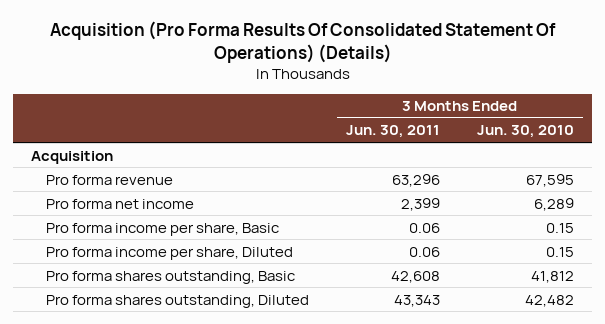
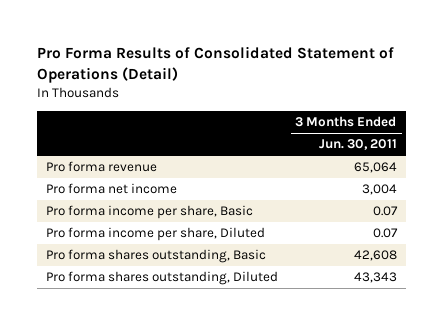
- Acquisition (Pro Forma Results Of Consolidated Statement Of Operations) (Details)
+ Pro Forma Results of Consolidated Statement of Operations (Detail)
- | 3 Months Ended Jun. 30, 2011 | 3 Months Ended Jun. 30, 2010
+ | 3 Months Ended Jun. 30, 2011
- Acquisition
- Pro forma revenue | 63,296 | 67,595
- Pro forma net income | 2,399 | 6,289
- Pro forma income per share, Basic | 0.06 | 0.15
- Pro forma income per share, Diluted | 0.06 | 0.15
+ Pro forma revenue | 65,064
+ Pro forma net income | 3,004
+ Pro forma income per share, Basic | 0.07
+ Pro forma income per share, Diluted | 0.07

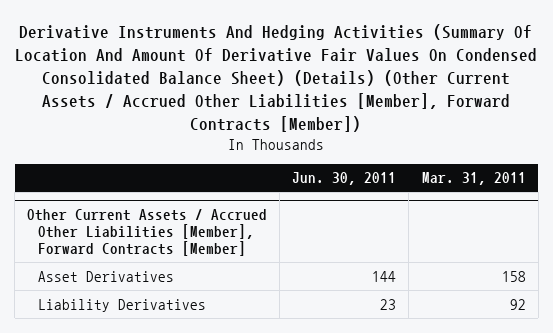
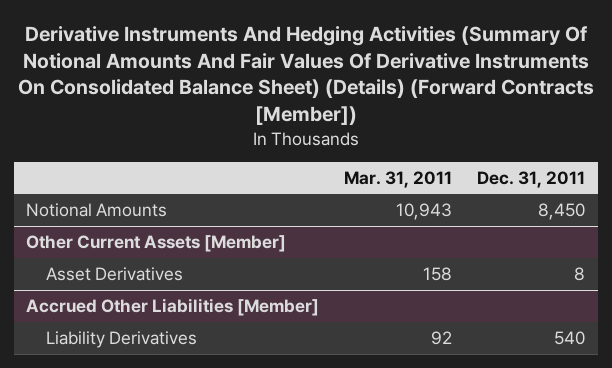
- Derivative Instruments And Hedging Activities (Summary Of Location And Amount Of Derivative Fair Values On Condensed Consolidated Balance Sheet) (Details) (Other Current Assets / Accrued Other Liabilities [Member], Forward Contracts [Member])
+ Derivative Instruments And Hedging Activities (Summary Of Notional Amounts And Fair Values Of Derivative Instruments On Consolidated Balance Sheet) (Details) (Forward Contracts [Member])
- | Jun. 30, 2011 | Mar. 31, 2011
+ | Mar. 31, 2011 | Dec. 31, 2011
- Other Current Assets / Accrued Other Liabilities [Member], Forward Contracts [Member]
+ Notional Amounts | 10,943 | 8,450
+ Other Current Assets [Member]
+ Accrued Other Liabilities [Member]

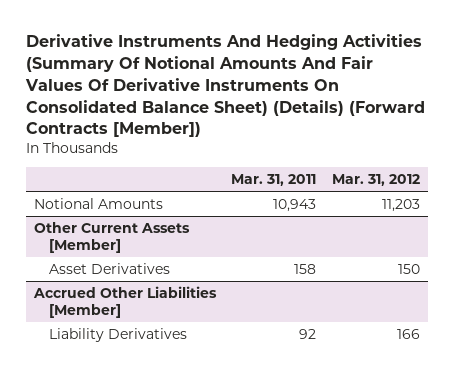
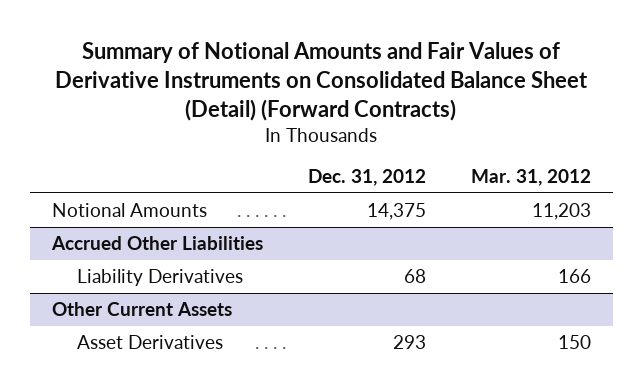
- Derivative Instruments And Hedging Activities (Summary Of Notional Amounts And Fair Values Of Derivative Instruments On Consolidated Balance Sheet) (Details) (Forward Contracts [Member])
+ Summary of Notional Amounts and Fair Values of Derivative Instruments on Consolidated Balance Sheet (Detail) (Forward Contracts)
- | Mar. 31, 2011 | Mar. 31, 2012
+ | Dec. 31, 2012 | Mar. 31, 2012
- Other Current Assets [Member]
- Asset Derivatives | 158 | 150
- Accrued Other Liabilities [Member]
+ Accrued Other Liabilities
+ Other Current Assets
+ Asset Derivatives | 293 | 150

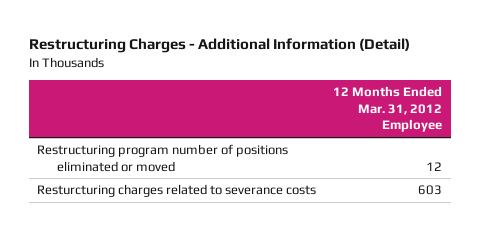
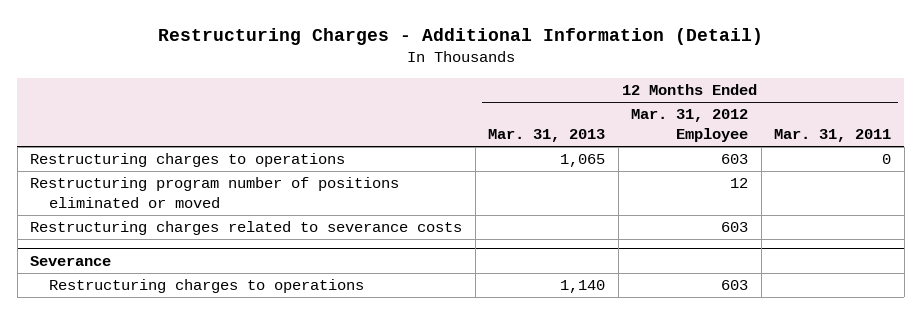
- | 12 Months Ended Mar. 31, 2012 Employee
+ | 12 Months Ended Mar. 31, 2013 | 12 Months Ended Mar. 31, 2012 Employee | 12 Months Ended Mar. 31, 2011
+ Restructuring charges to operations | 1,065 | 603 | 0
- Resturcturing charges related to severance costs | 603
+ Restructuring charges related to severance costs | | 603 |
+ Severance
+ Restructuring charges to operations | 1,140 | 603 |

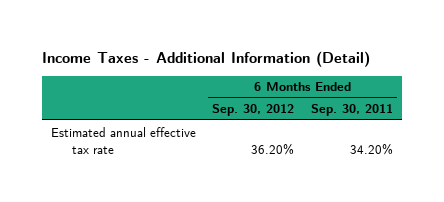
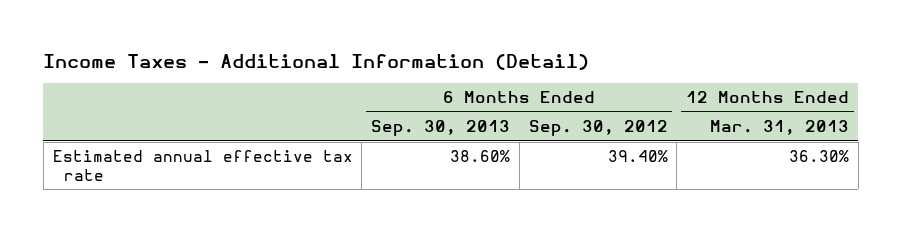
- | 6 Months Ended Sep. 30, 2012 | 6 Months Ended Sep. 30, 2011
+ | 6 Months Ended Sep. 30, 2013 | 6 Months Ended Sep. 30, 2012 | 12 Months Ended Mar. 31, 2013
- Estimated annual effective tax rate | 36.20% | 34.20%
+ Estimated annual effective tax rate | 38.60% | 39.40% | 36.30%

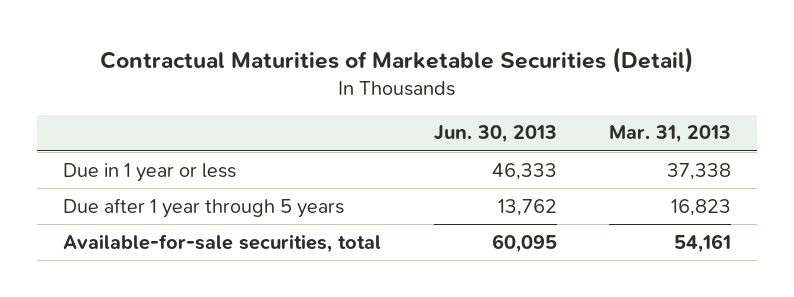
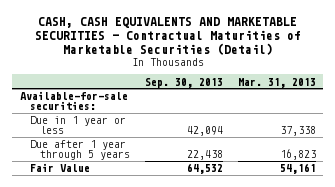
- Contractual Maturities of Marketable Securities (Detail)
+ CASH, CASH EQUIVALENTS AND MARKETABLE SECURITIES - Contractual Maturities of Marketable Securities (Detail)
- | Jun. 30, 2013 | Mar. 31, 2013
+ | Sep. 30, 2013 | Mar. 31, 2013
+ Available-for-sale securities:
- Available-for-sale securities, total | 60,095 | 54,161
+ Fair Value | 64,532 | 54,161

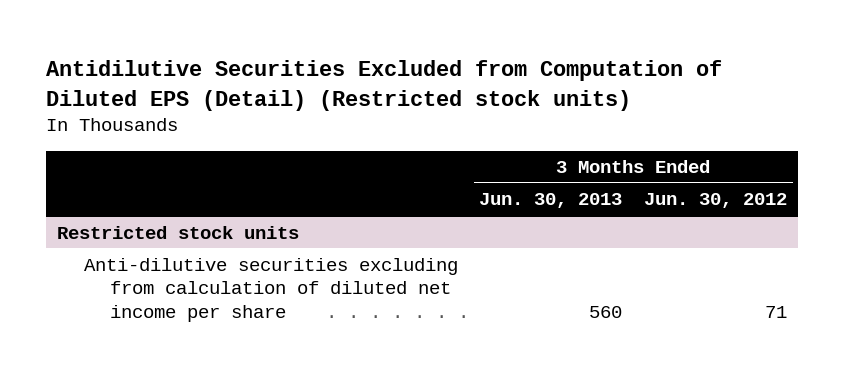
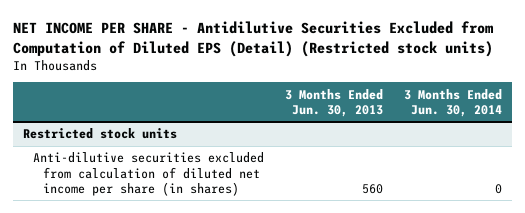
- Antidilutive Securities Excluded from Computation of Diluted EPS (Detail) (Restricted stock units)
+ NET INCOME PER SHARE - Antidilutive Securities Excluded from Computation of Diluted EPS (Detail) (Restricted stock units)
- | 3 Months Ended Jun. 30, 2013 | 3 Months Ended Jun. 30, 2012
+ | 3 Months Ended Jun. 30, 2013 | 3 Months Ended Jun. 30, 2014
@ Restricted stock units
- Anti-dilutive securities excluding from calculation of diluted net income per share | 560 | 71
+ Anti-dilutive securities excluded from calculation of diluted net income per share (in shares) | 560 | 0

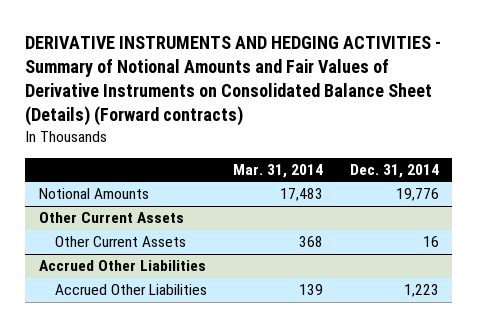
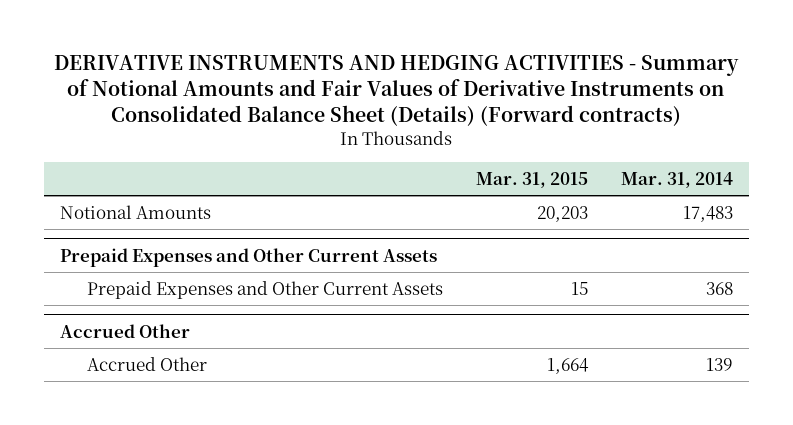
- | Mar. 31, 2014 | Dec. 31, 2014
+ | Mar. 31, 2015 | Mar. 31, 2014
- Other Current Assets
- Other Current Assets | 368 | 16
- Accrued Other Liabilities
- Accrued Other Liabilities | 139 | 1,223
+ Prepaid Expenses and Other Current Assets
+ Prepaid Expenses and Other Current Assets | 15 | 368
+ Accrued Other
+ Accrued Other | 1,664 | 139

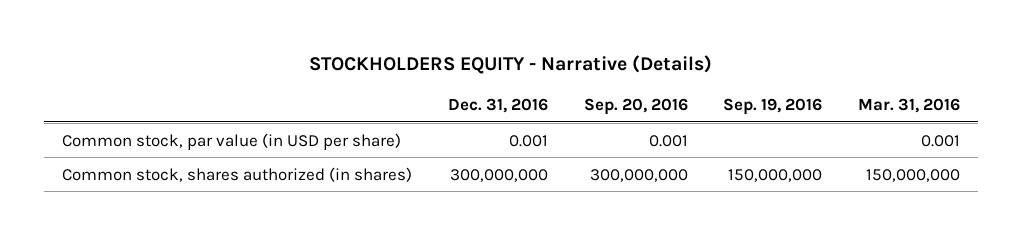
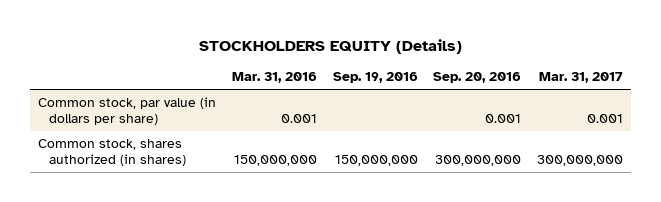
- STOCKHOLDERS EQUITY - Narrative (Details)
+ STOCKHOLDERS EQUITY (Details)
- | Dec. 31, 2016 | Sep. 20, 2016 | Sep. 19, 2016 | Mar. 31, 2016
+ | Mar. 31, 2016 | Sep. 19, 2016 | Sep. 20, 2016 | Mar. 31, 2017
- Common stock, par value (in USD per share) | 0.001 | 0.001 | | 0.001
+ Common stock, par value (in dollars per share) | 0.001 | | 0.001 | 0.001

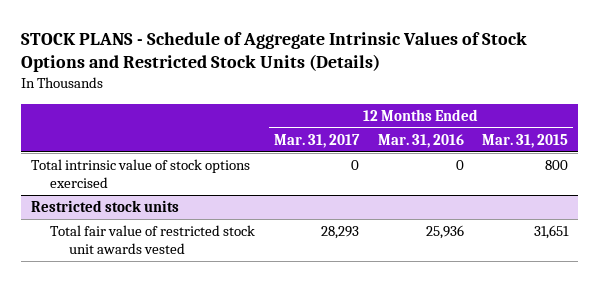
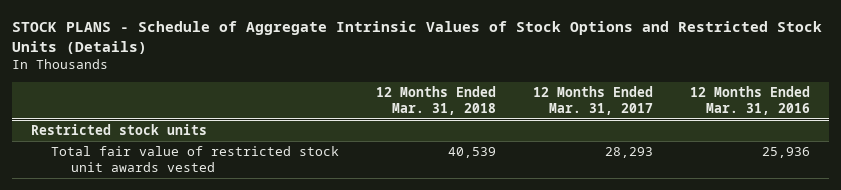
- | 12 Months Ended Mar. 31, 2017 | 12 Months Ended Mar. 31, 2016 | 12 Months Ended Mar. 31, 2015
+ | 12 Months Ended Mar. 31, 2018 | 12 Months Ended Mar. 31, 2017 | 12 Months Ended Mar. 31, 2016
- Total intrinsic value of stock options exercised | 0 | 0 | 800

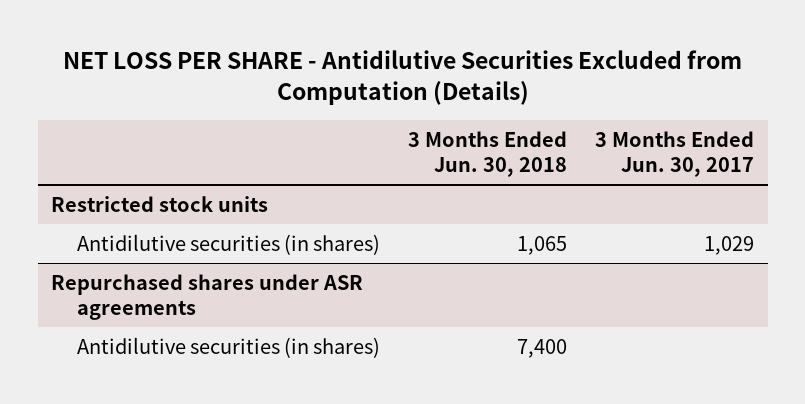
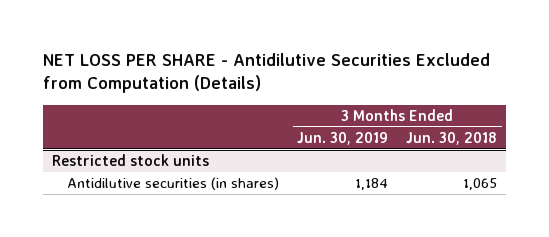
- | 3 Months Ended Jun. 30, 2018 | 3 Months Ended Jun. 30, 2017
+ | 3 Months Ended Jun. 30, 2019 | 3 Months Ended Jun. 30, 2018
- Repurchased shares under ASR agreements
- Antidilutive securities (in shares) | 7,400 |

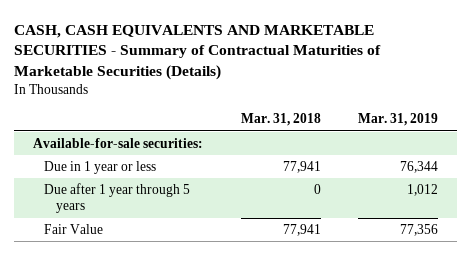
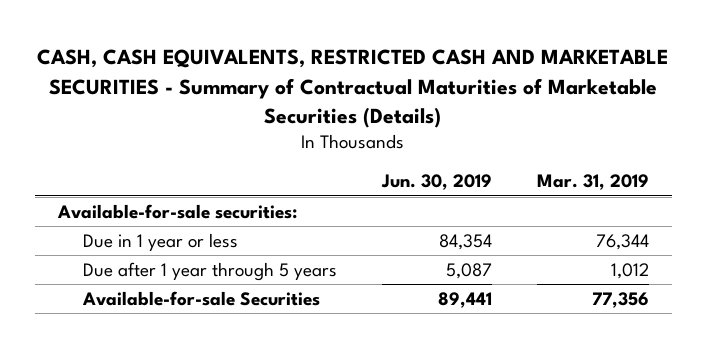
- CASH, CASH EQUIVALENTS AND MARKETABLE SECURITIES - Summary of Contractual Maturities of Marketable Securities (Details)
+ CASH, CASH EQUIVALENTS, RESTRICTED CASH AND MARKETABLE SECURITIES - Summary of Contractual Maturities of Marketable Securities (Details)
- | Mar. 31, 2018 | Mar. 31, 2019
+ | Jun. 30, 2019 | Mar. 31, 2019
- Fair Value | 77,941 | 77,356
+ Available-for-sale Securities | 89,441 | 77,356

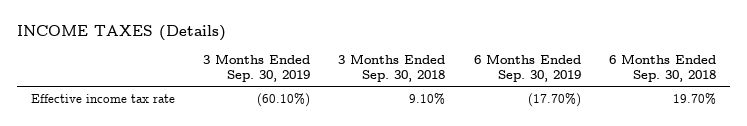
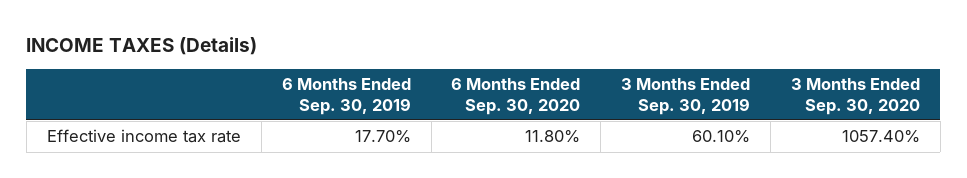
- | 3 Months Ended Sep. 30, 2019 | 3 Months Ended Sep. 30, 2018 | 6 Months Ended Sep. 30, 2019 | 6 Months Ended Sep. 30, 2018
+ | 6 Months Ended Sep. 30, 2019 | 6 Months Ended Sep. 30, 2020 | 3 Months Ended Sep. 30, 2019 | 3 Months Ended Sep. 30, 2020
- Effective income tax rate | (60.10%) | 9.10% | (17.70%) | 19.70%
+ Effective income tax rate | 17.70% | 11.80% | 60.10% | 1057.40%

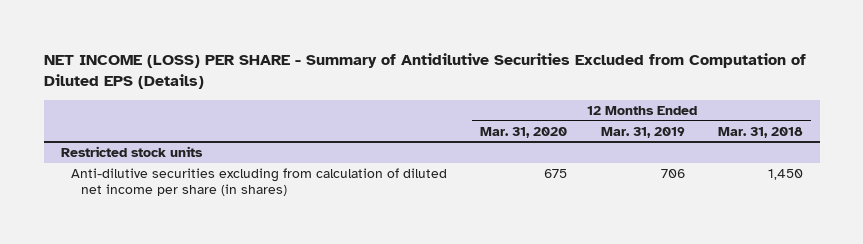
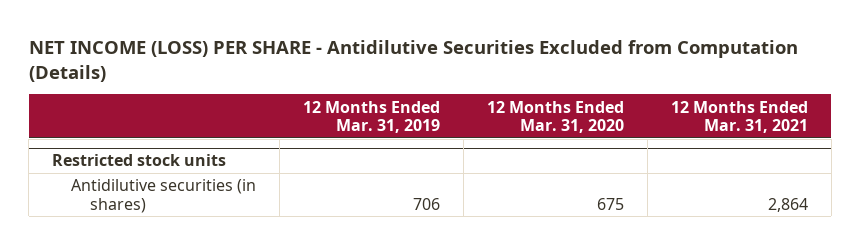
- NET INCOME (LOSS) PER SHARE - Summary of Antidilutive Securities Excluded from Computation of Diluted EPS (Details)
+ NET INCOME (LOSS) PER SHARE - Antidilutive Securities Excluded from Computation (Details)
- | 12 Months Ended Mar. 31, 2020 | 12 Months Ended Mar. 31, 2019 | 12 Months Ended Mar. 31, 2018
+ | 12 Months Ended Mar. 31, 2019 | 12 Months Ended Mar. 31, 2020 | 12 Months Ended Mar. 31, 2021
@ Restricted stock units
- Anti-dilutive securities excluding from calculation of diluted net income per share (in shares) | 675 | 706 | 1,450
+ Antidilutive securities (in shares) | 706 | 675 | 2,864

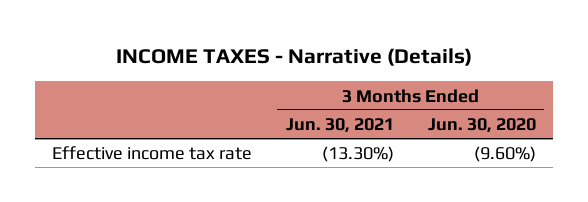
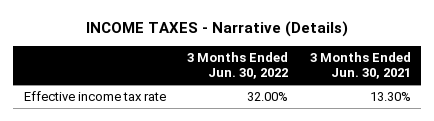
- | 3 Months Ended Jun. 30, 2021 | 3 Months Ended Jun. 30, 2020
+ | 3 Months Ended Jun. 30, 2022 | 3 Months Ended Jun. 30, 2021
- Effective income tax rate | (13.30%) | (9.60%)
+ Effective income tax rate | 32.00% | 13.30%

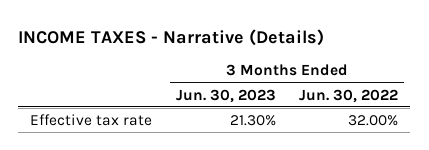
- | 3 Months Ended Jun. 30, 2022 | 3 Months Ended Jun. 30, 2021
+ | 3 Months Ended Jun. 30, 2023 | 3 Months Ended Jun. 30, 2022
- Effective income tax rate | 32.00% | 13.30%
+ Effective tax rate | 21.30% | 32.00%

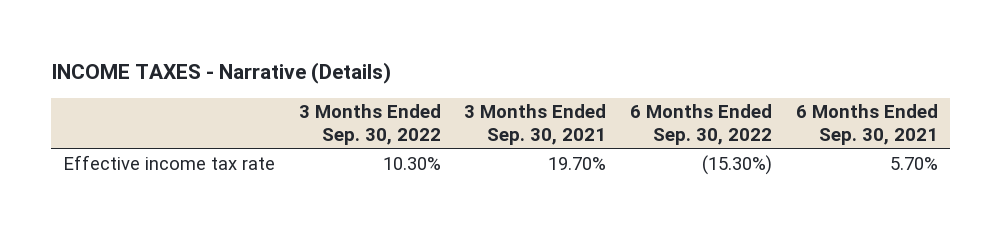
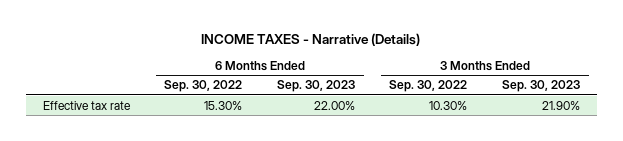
- | 3 Months Ended Sep. 30, 2022 | 3 Months Ended Sep. 30, 2021 | 6 Months Ended Sep. 30, 2022 | 6 Months Ended Sep. 30, 2021
+ | 6 Months Ended Sep. 30, 2022 | 6 Months Ended Sep. 30, 2023 | 3 Months Ended Sep. 30, 2022 | 3 Months Ended Sep. 30, 2023
- Effective income tax rate | 10.30% | 19.70% | (15.30%) | 5.70%
+ Effective tax rate | 15.30% | 22.00% | 10.30% | 21.90%

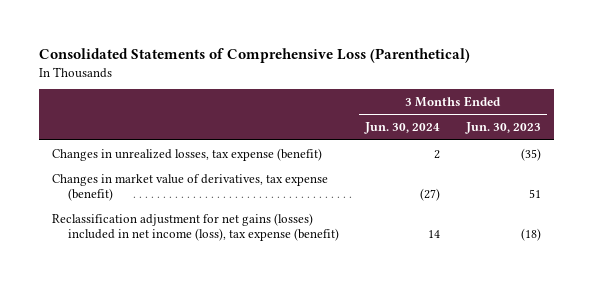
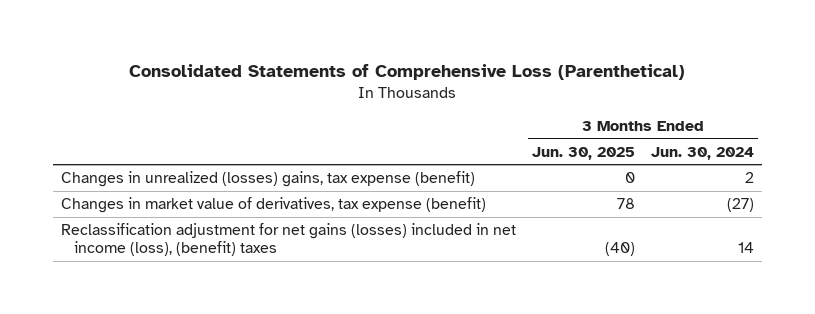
- | 3 Months Ended Jun. 30, 2024 | 3 Months Ended Jun. 30, 2023
+ | 3 Months Ended Jun. 30, 2025 | 3 Months Ended Jun. 30, 2024
- Changes in unrealized losses, tax expense (benefit) | 2 | (35)
+ Changes in unrealized (losses) gains, tax expense (benefit) | 0 | 2
- Reclassification adjustment for net gains (losses) included in net income (loss), tax expense (benefit) | 14 | (18)
+ Reclassification adjustment for net gains (losses) included in net income (loss), (benefit) taxes | (40) | 14

